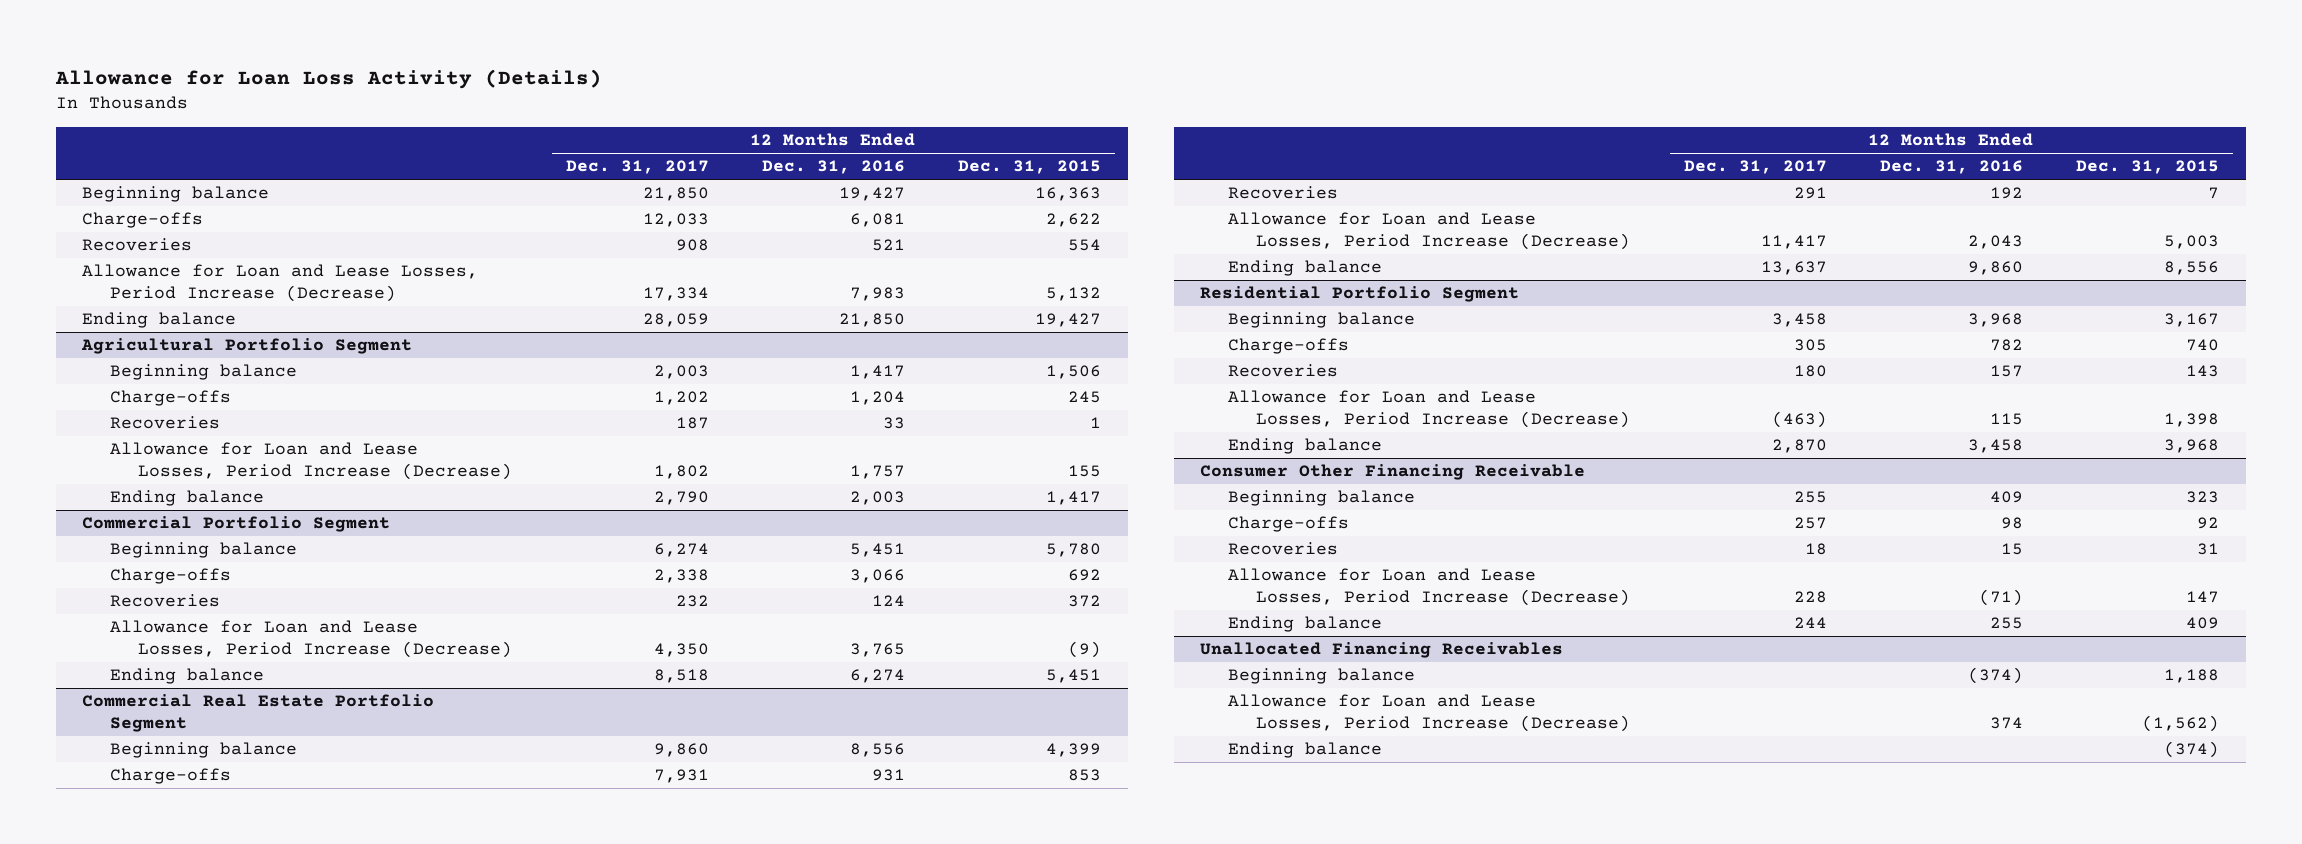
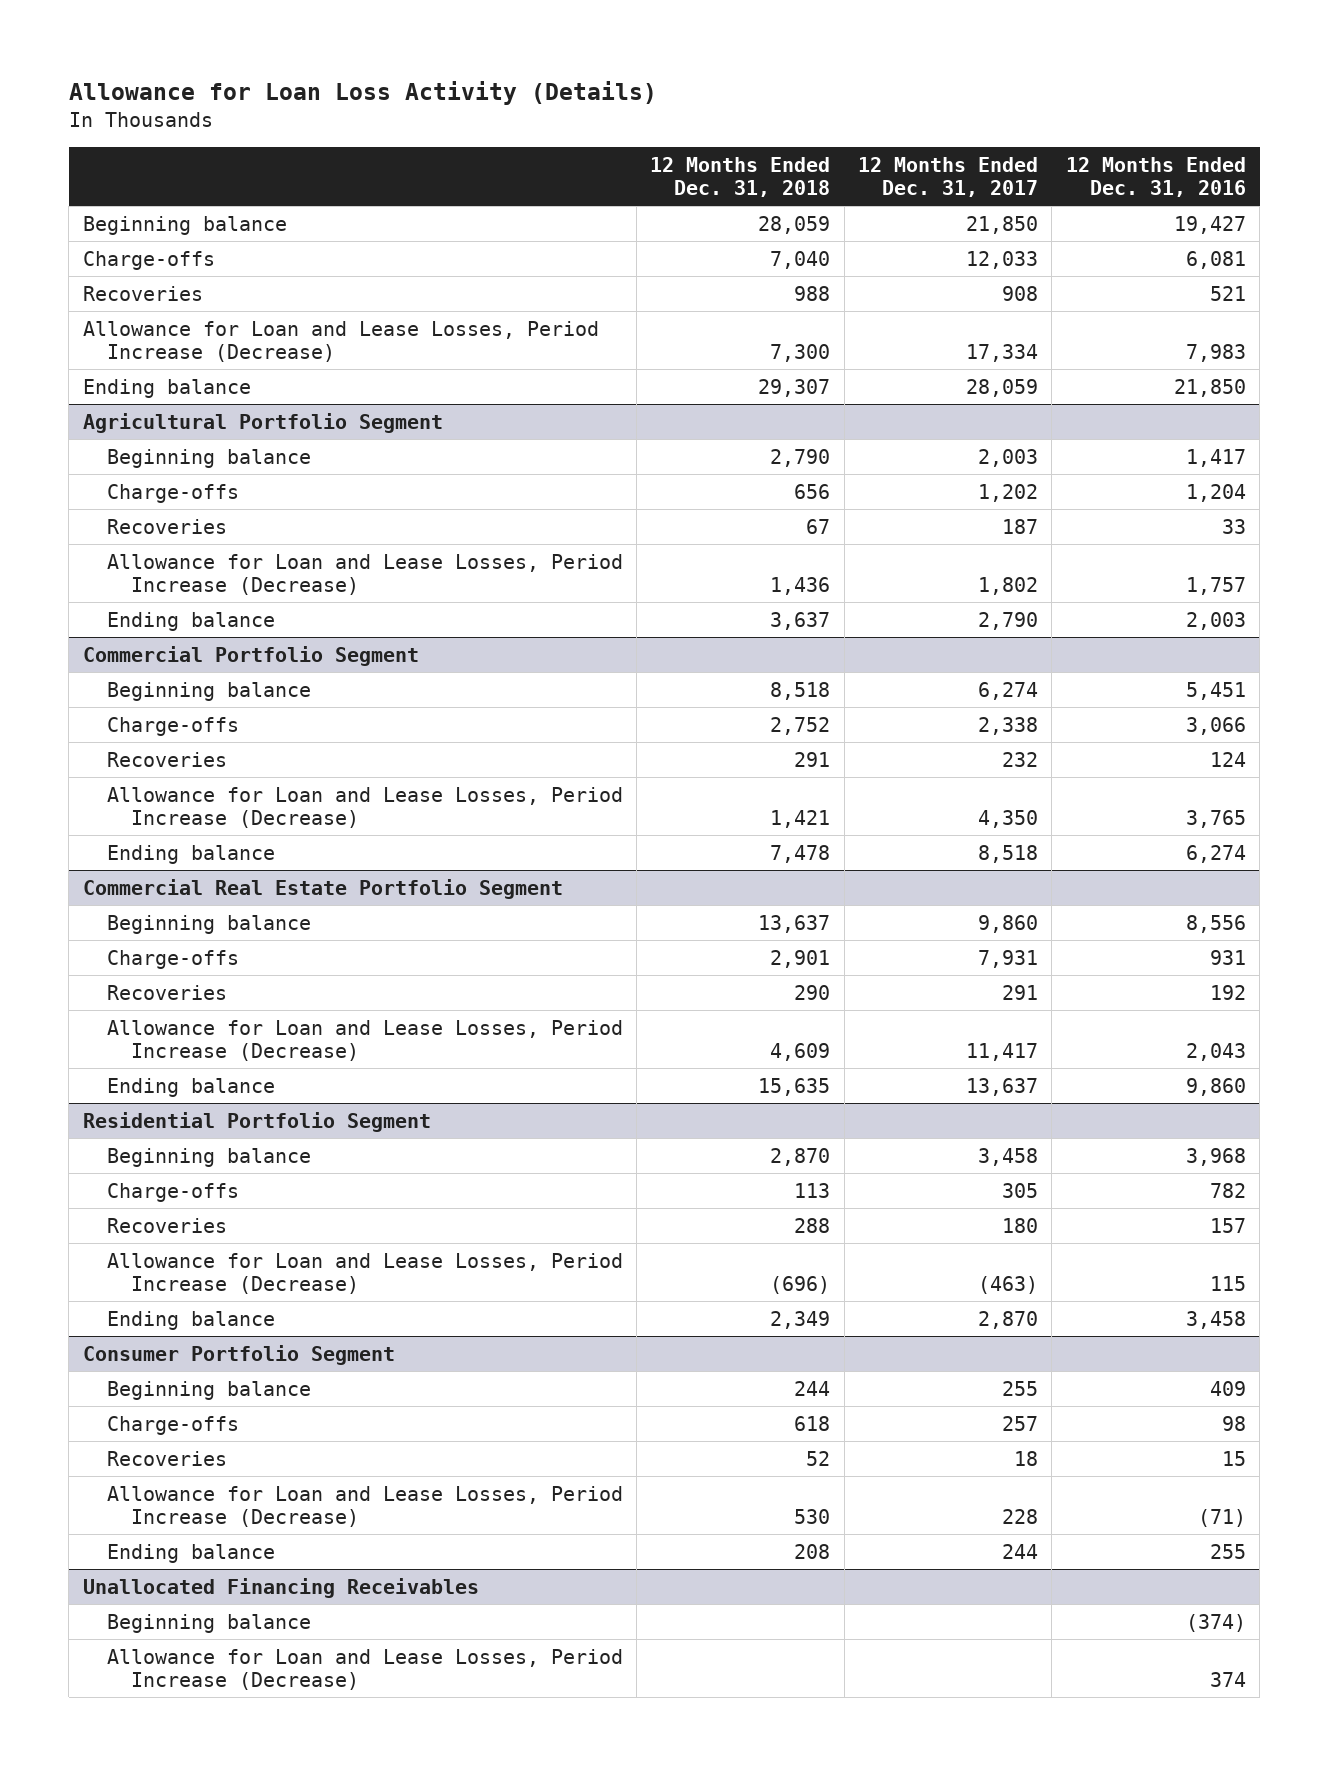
- | 12 Months Ended Dec. 31, 2017 | 12 Months Ended Dec. 31, 2016 | 12 Months Ended Dec. 31, 2015
+ | 12 Months Ended Dec. 31, 2018 | 12 Months Ended Dec. 31, 2017 | 12 Months Ended Dec. 31, 2016
- Consumer Other Financing Receivable
+ Consumer Portfolio Segment
@ Unallocated Financing Receivables
- Ending balance | | | (374)

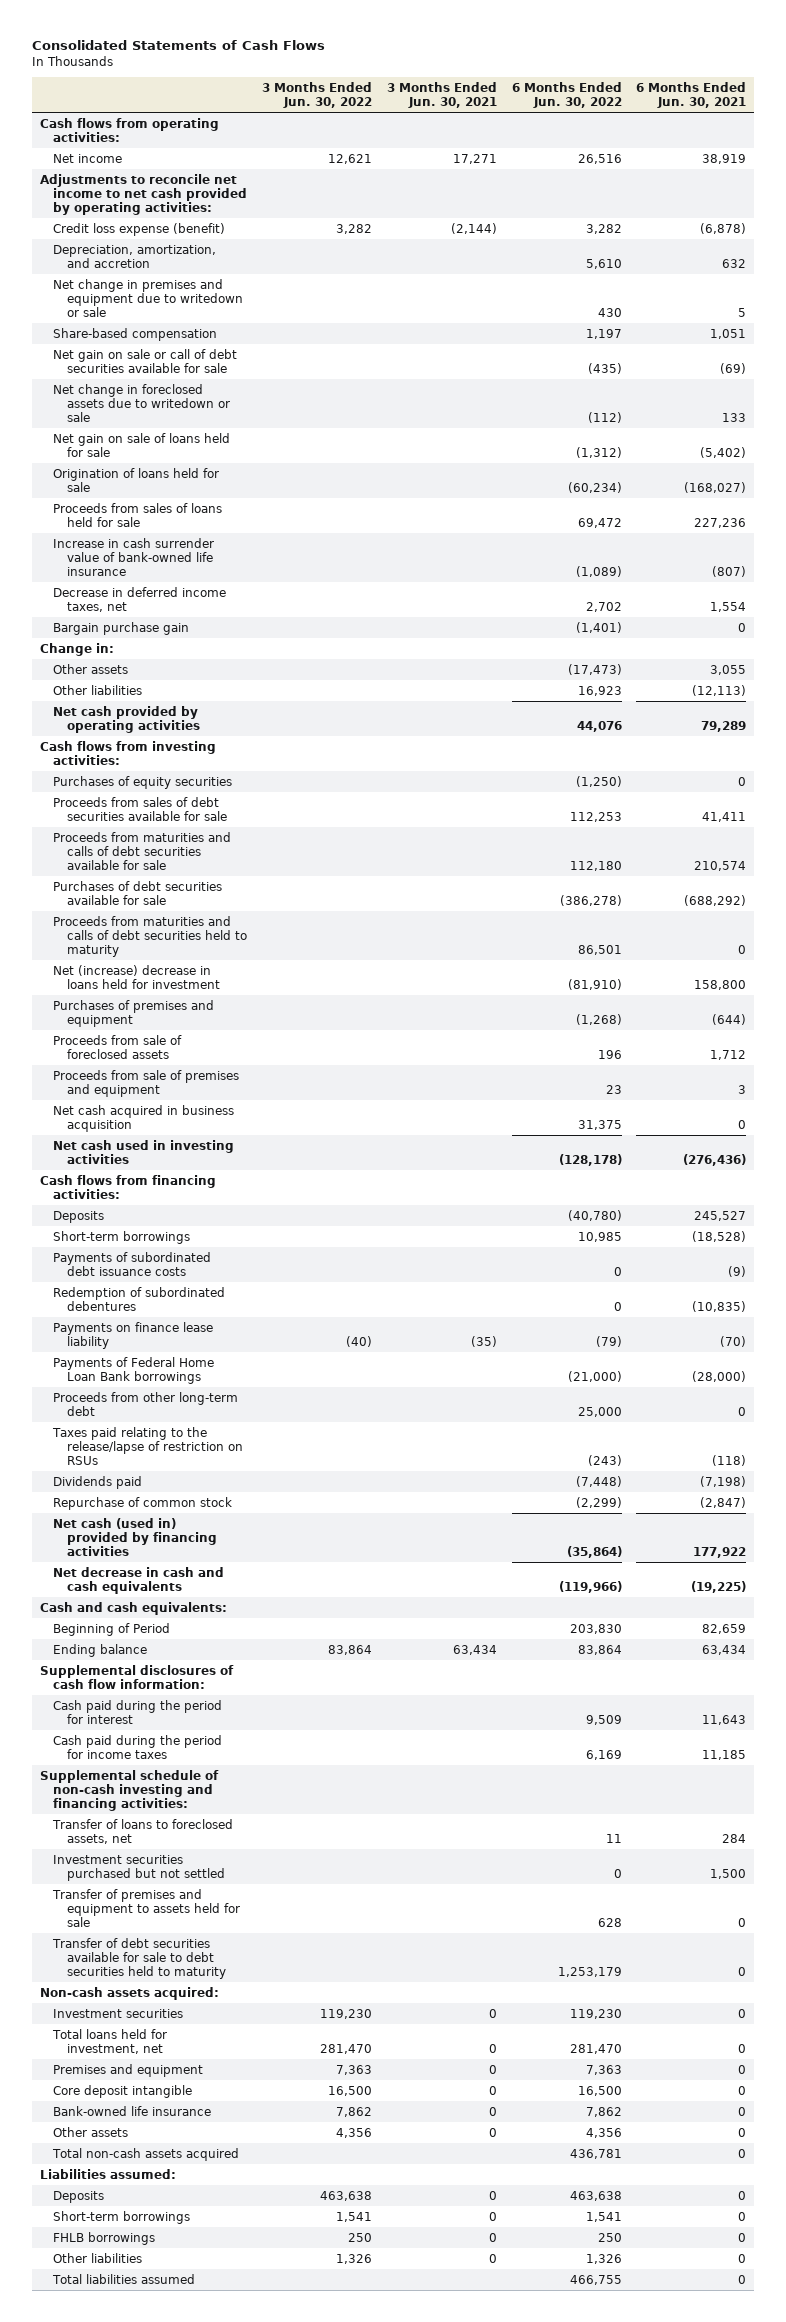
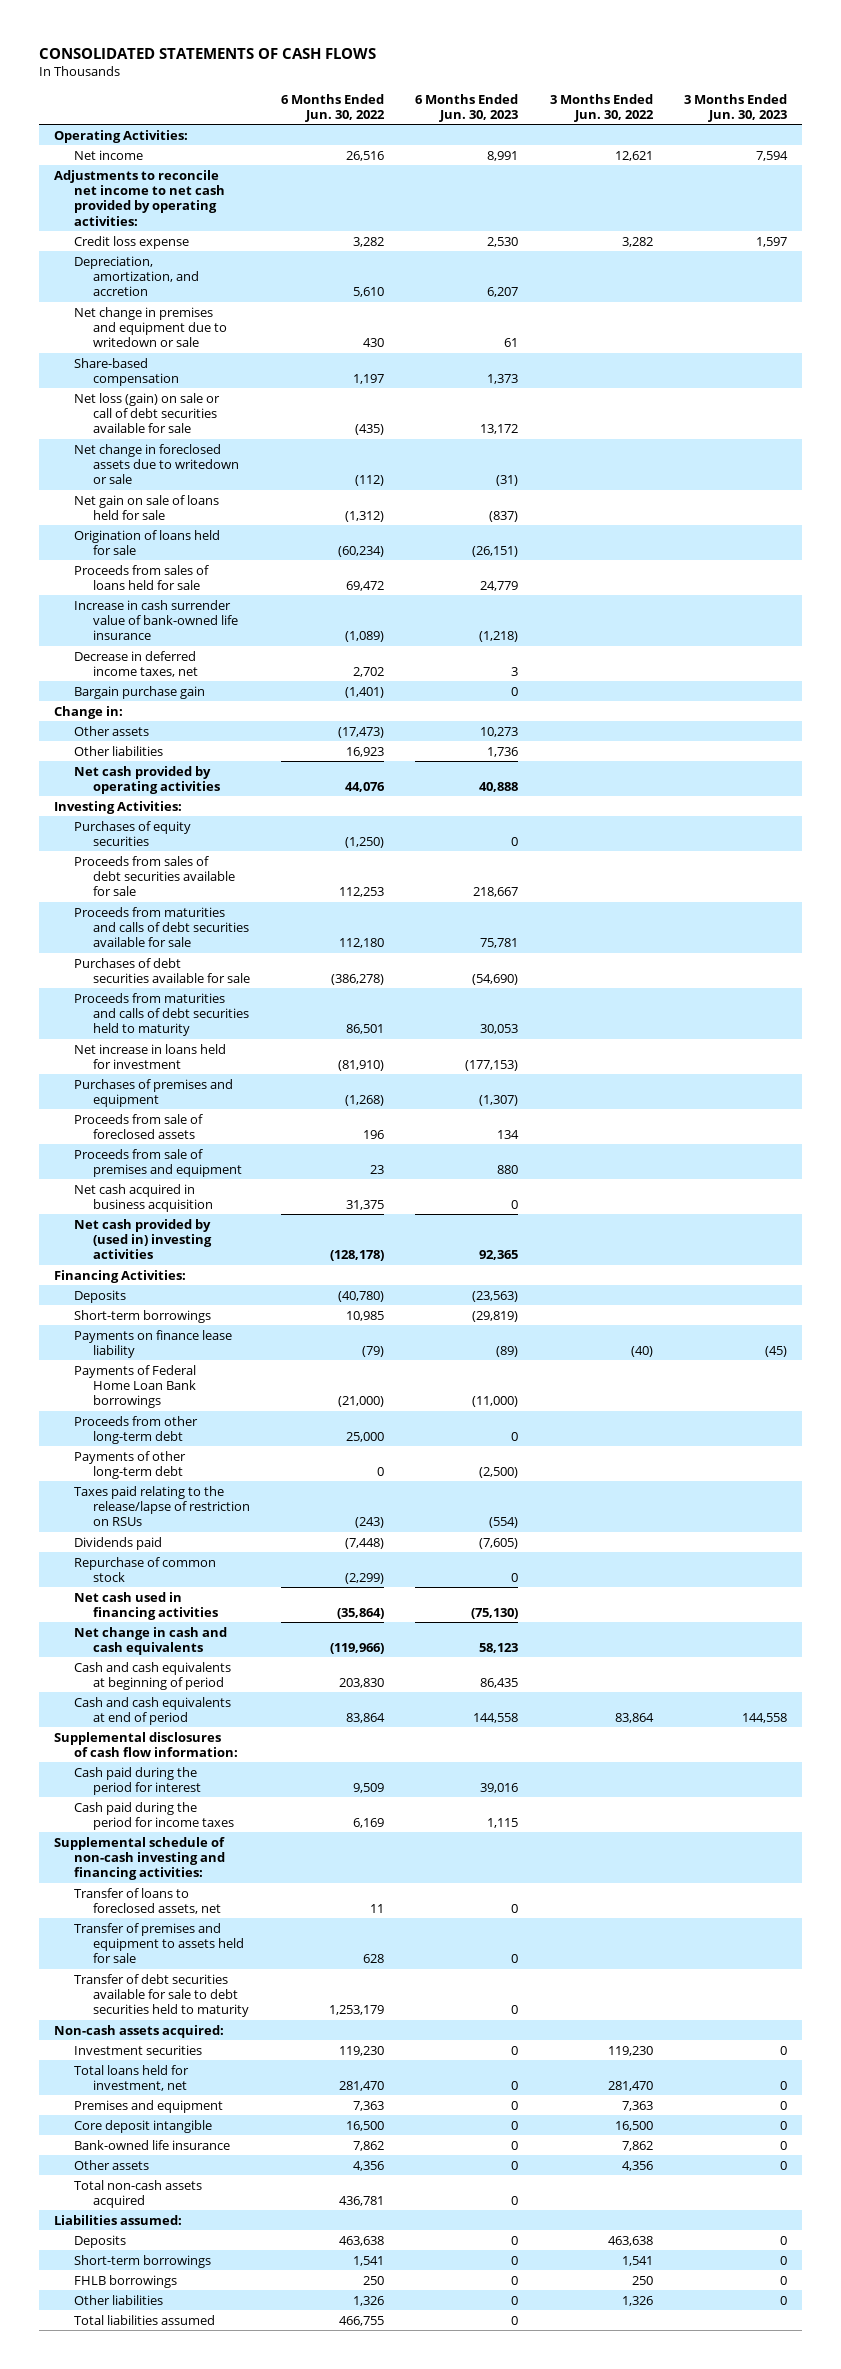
- Consolidated Statements of Cash Flows
+ CONSOLIDATED STATEMENTS OF CASH FLOWS
- | 3 Months Ended Jun. 30, 2022 | 3 Months Ended Jun. 30, 2021 | 6 Months Ended Jun. 30, 2022 | 6 Months Ended Jun. 30, 2021
+ | 6 Months Ended Jun. 30, 2022 | 6 Months Ended Jun. 30, 2023 | 3 Months Ended Jun. 30, 2022 | 3 Months Ended Jun. 30, 2023
- Cash flows from operating activities:
+ Operating Activities:
- Credit loss expense (benefit) | 3,282 | (2,144) | 3,282 | (6,878)
+ Credit loss expense | 3,282 | 2,530 | 3,282 | 1,597
- Net gain on sale or call of debt securities available for sale | | | (435) | (69)
+ Net loss (gain) on sale or call of debt securities available for sale | (435) | 13,172 | |
- Cash flows from investing activities:
+ Investing Activities:
- Net (increase) decrease in loans held for investment | | | (81,910) | 158,800
+ Net increase in loans held for investment | (81,910) | (177,153) | |
- Net cash used in investing activities | | | (128,178) | (276,436)
- Cash flows from financing activities:
+ Net cash provided by (used in) investing activities | (128,178) | 92,365 | |
+ Financing Activities:
- Payments of subordinated debt issuance costs | | | 0 | (9)
- Redemption of subordinated debentures | | | 0 | (10,835)
+ Payments of other long-term debt | 0 | (2,500) | |
- Net cash (used in) provided by financing activities | | | (35,864) | 177,922
- Net decrease in cash and cash equivalents | | | (119,966) | (19,225)
- Cash and cash equivalents:
- Beginning of Period | | | 203,830 | 82,659
- Ending balance | 83,864 | 63,434 | 83,864 | 63,434
+ Net cash used in financing activities | (35,864) | (75,130) | |
+ Net change in cash and cash equivalents | (119,966) | 58,123 | |
+ Cash and cash equivalents at beginning of period | 203,830 | 86,435 | |
+ Cash and cash equivalents at end of period | 83,864 | 144,558 | 83,864 | 144,558
- Investment securities purchased but not settled | | | 0 | 1,500

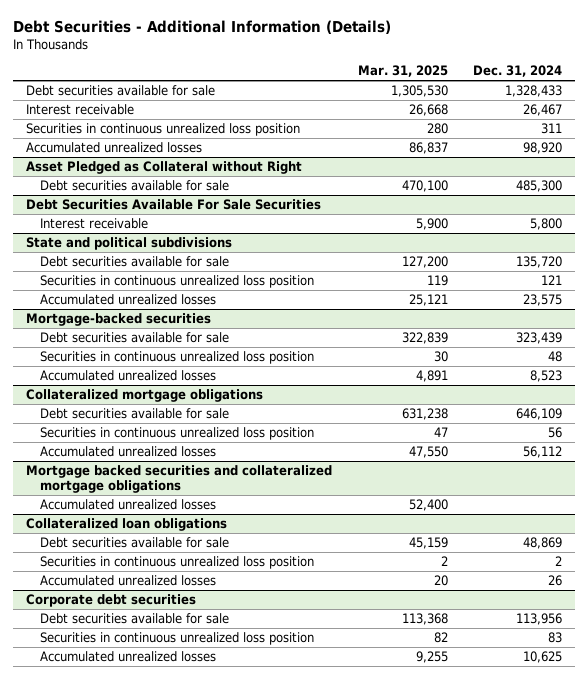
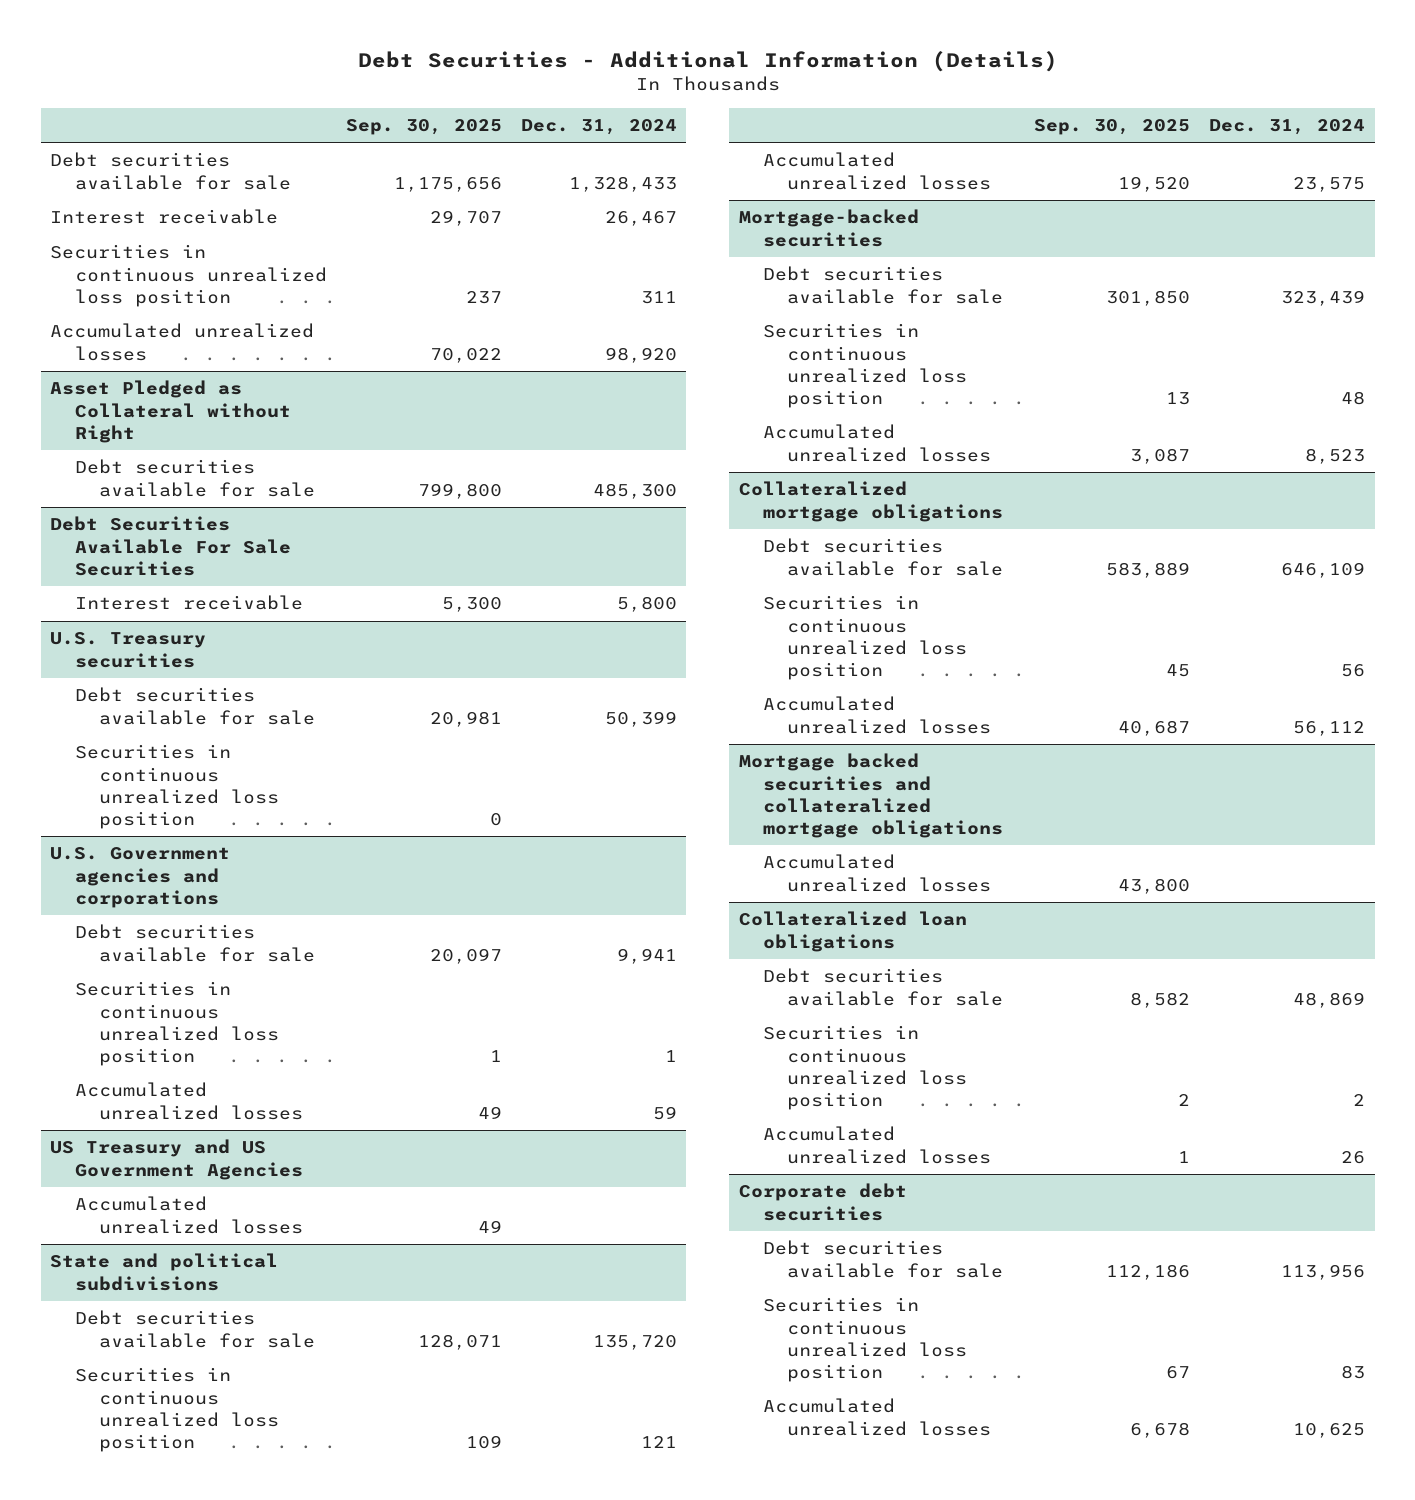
- | Mar. 31, 2025 | Dec. 31, 2024
+ | Sep. 30, 2025 | Dec. 31, 2024
+ U.S. Treasury securities
+ Debt securities available for sale | 20,981 | 50,399
+ Securities in continuous unrealized loss position | 0 |
+ U.S. Government agencies and corporations
+ Debt securities available for sale | 20,097 | 9,941
+ Securities in continuous unrealized loss position | 1 | 1
+ Accumulated unrealized losses | 49 | 59
+ US Treasury and US Government Agencies
+ Accumulated unrealized losses | 49 |

